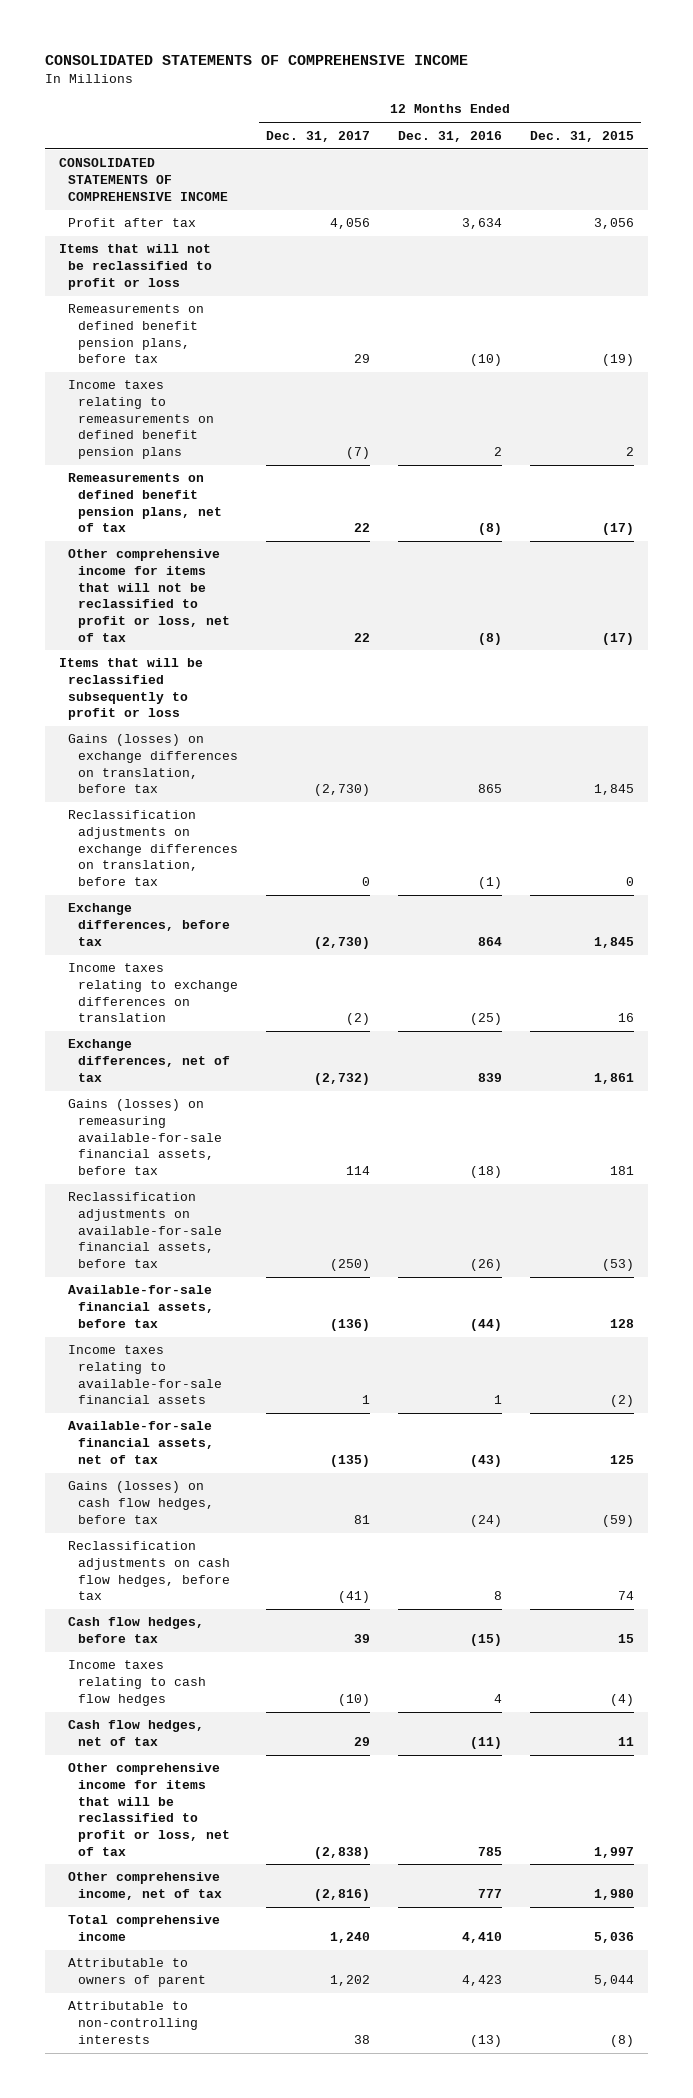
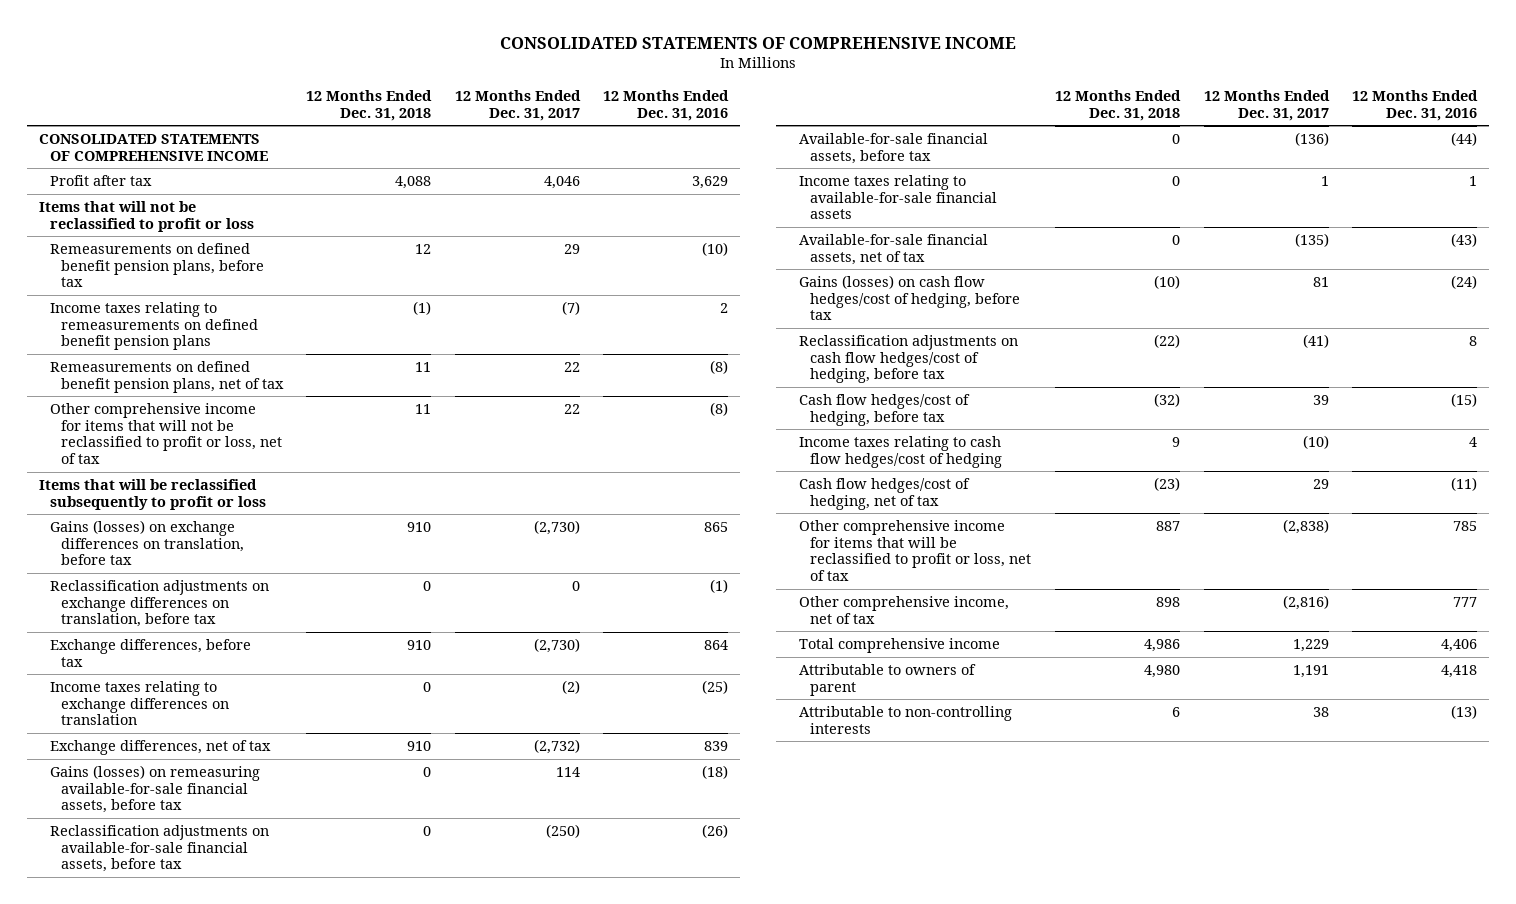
- | 12 Months Ended Dec. 31, 2017 | 12 Months Ended Dec. 31, 2016 | 12 Months Ended Dec. 31, 2015
+ | 12 Months Ended Dec. 31, 2018 | 12 Months Ended Dec. 31, 2017 | 12 Months Ended Dec. 31, 2016
- Profit after tax | 4,056 | 3,634 | 3,056
+ Profit after tax | 4,088 | 4,046 | 3,629
- Gains (losses) on cash flow hedges, before tax | 81 | (24) | (59)
- Reclassification adjustments on cash flow hedges, before tax | (41) | 8 | 74
- Cash flow hedges, before tax | 39 | (15) | 15
- Income taxes relating to cash flow hedges | (10) | 4 | (4)
- Cash flow hedges, net of tax | 29 | (11) | 11
+ Gains (losses) on cash flow hedges/cost of hedging, before tax | (10) | 81 | (24)
+ Reclassification adjustments on cash flow hedges/cost of hedging, before tax | (22) | (41) | 8
+ Cash flow hedges/cost of hedging, before tax | (32) | 39 | (15)
+ Income taxes relating to cash flow hedges/cost of hedging | 9 | (10) | 4
+ Cash flow hedges/cost of hedging, net of tax | (23) | 29 | (11)
- Total comprehensive income | 1,240 | 4,410 | 5,036
- Attributable to owners of parent | 1,202 | 4,423 | 5,044
+ Total comprehensive income | 4,986 | 1,229 | 4,406
+ Attributable to owners of parent | 4,980 | 1,191 | 4,418

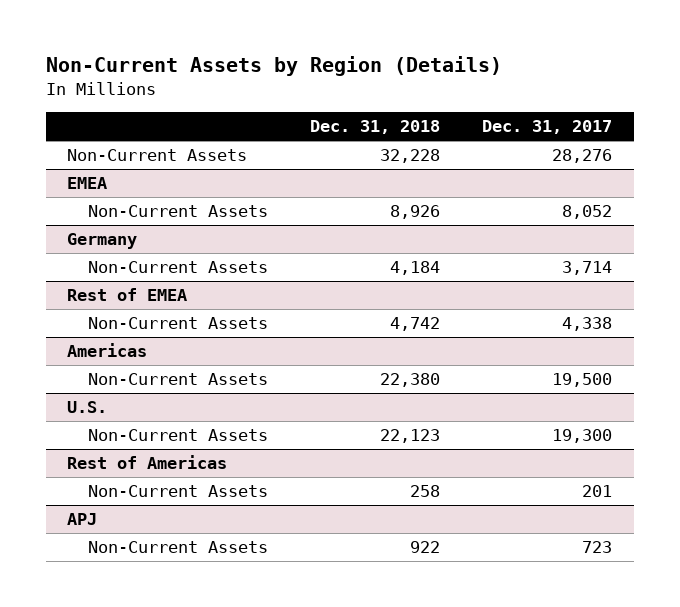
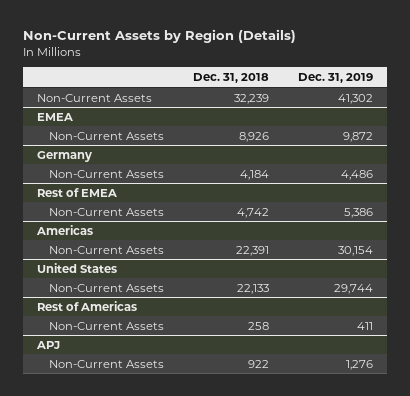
- | Dec. 31, 2018 | Dec. 31, 2017
+ | Dec. 31, 2018 | Dec. 31, 2019
- Non-Current Assets | 32,228 | 28,276
+ Non-Current Assets | 32,239 | 41,302
@ Americas
- Non-Current Assets | 22,380 | 19,500
- U.S.
- Non-Current Assets | 22,123 | 19,300
@ Americas
+ Non-Current Assets | 22,391 | 30,154
+ United States
+ Non-Current Assets | 22,133 | 29,744

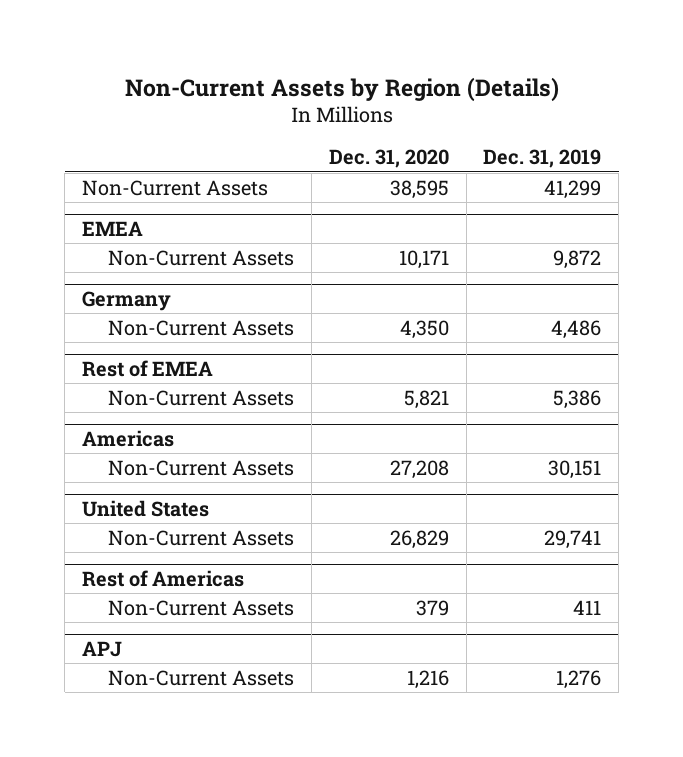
- | Dec. 31, 2018 | Dec. 31, 2019
+ | Dec. 31, 2020 | Dec. 31, 2019
- Non-Current Assets | 32,239 | 41,302
+ Non-Current Assets | 38,595 | 41,299
@ Americas
- Non-Current Assets | 22,391 | 30,154
+ Non-Current Assets | 27,208 | 30,151
@ United States
- Non-Current Assets | 22,133 | 29,744
+ Non-Current Assets | 26,829 | 29,741

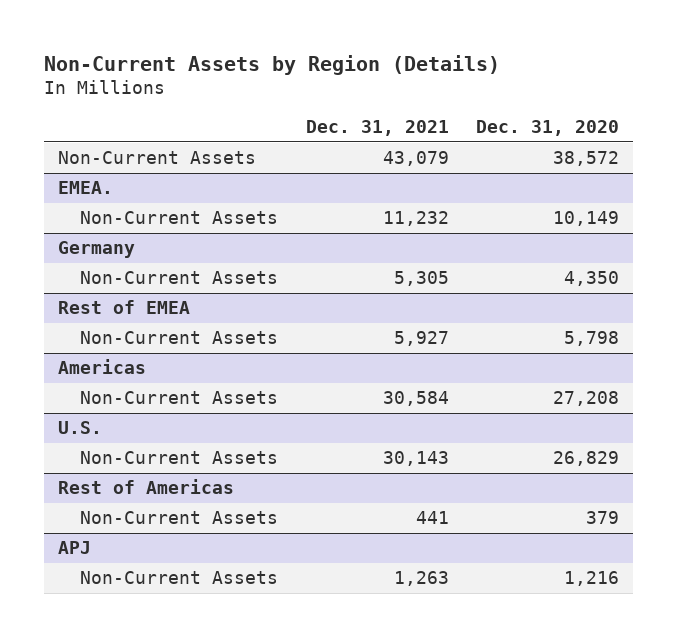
- | Dec. 31, 2020 | Dec. 31, 2019
+ | Dec. 31, 2021 | Dec. 31, 2020
- Non-Current Assets | 38,595 | 41,299
- EMEA
- Non-Current Assets | 10,171 | 9,872
+ Non-Current Assets | 43,079 | 38,572
+ EMEA.
+ Non-Current Assets | 11,232 | 10,149
@ Rest of EMEA
- Non-Current Assets | 5,821 | 5,386
+ Non-Current Assets | 5,927 | 5,798
- United States
+ U.S.

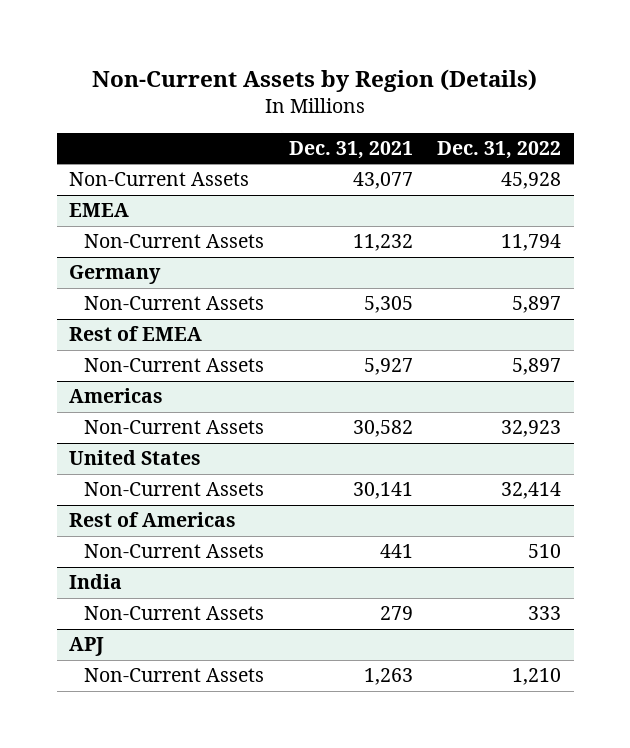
- | Dec. 31, 2021 | Dec. 31, 2020
+ | Dec. 31, 2021 | Dec. 31, 2022
- Non-Current Assets | 43,079 | 38,572
- EMEA.
+ Non-Current Assets | 43,077 | 45,928
+ EMEA
@ Americas
- Non-Current Assets | 30,584 | 27,208
- U.S.
- Non-Current Assets | 30,143 | 26,829
@ Americas
+ Non-Current Assets | 30,582 | 32,923
+ United States
+ Non-Current Assets | 30,141 | 32,414
+ India
+ Non-Current Assets | 279 | 333

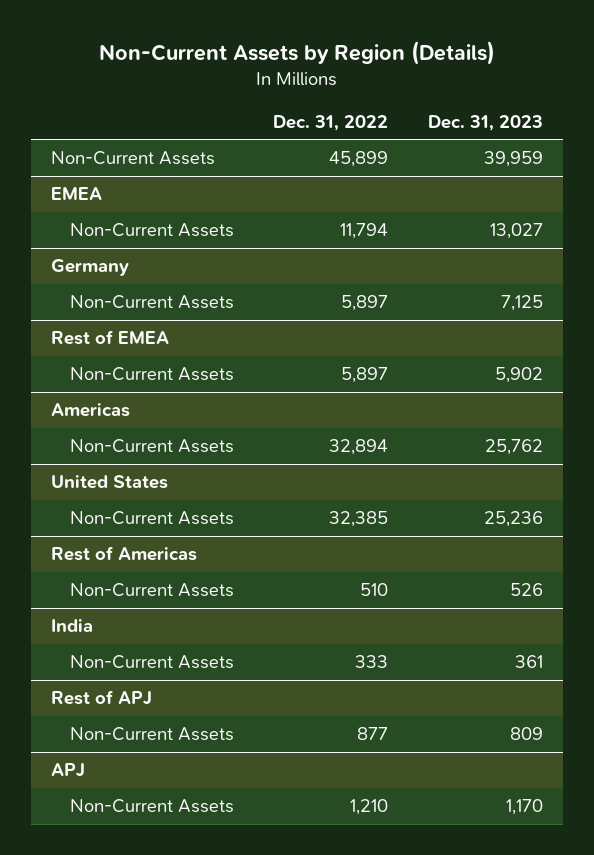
- | Dec. 31, 2021 | Dec. 31, 2022
+ | Dec. 31, 2022 | Dec. 31, 2023
- Non-Current Assets | 43,077 | 45,928
+ Non-Current Assets | 45,899 | 39,959
@ Americas
- Non-Current Assets | 30,582 | 32,923
+ Non-Current Assets | 32,894 | 25,762
@ United States
- Non-Current Assets | 30,141 | 32,414
+ Non-Current Assets | 32,385 | 25,236
+ Rest of APJ
+ Non-Current Assets | 877 | 809

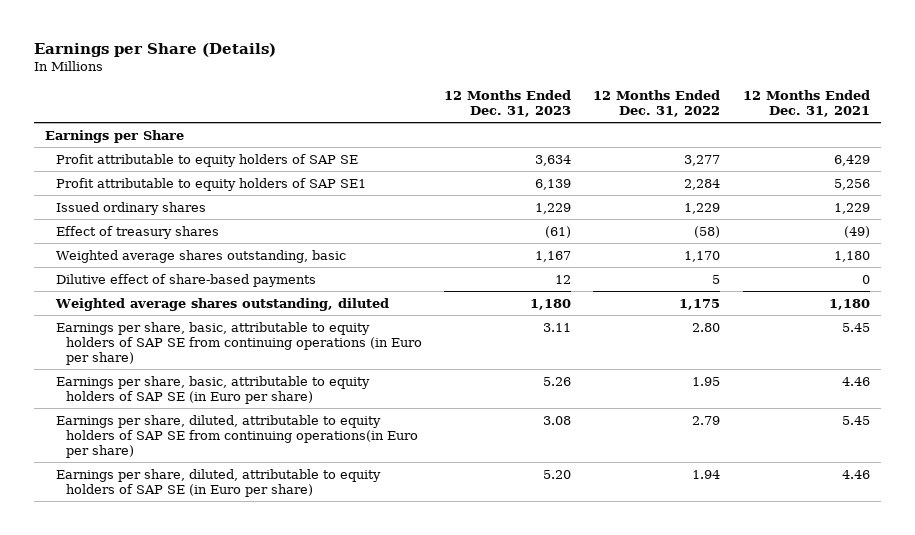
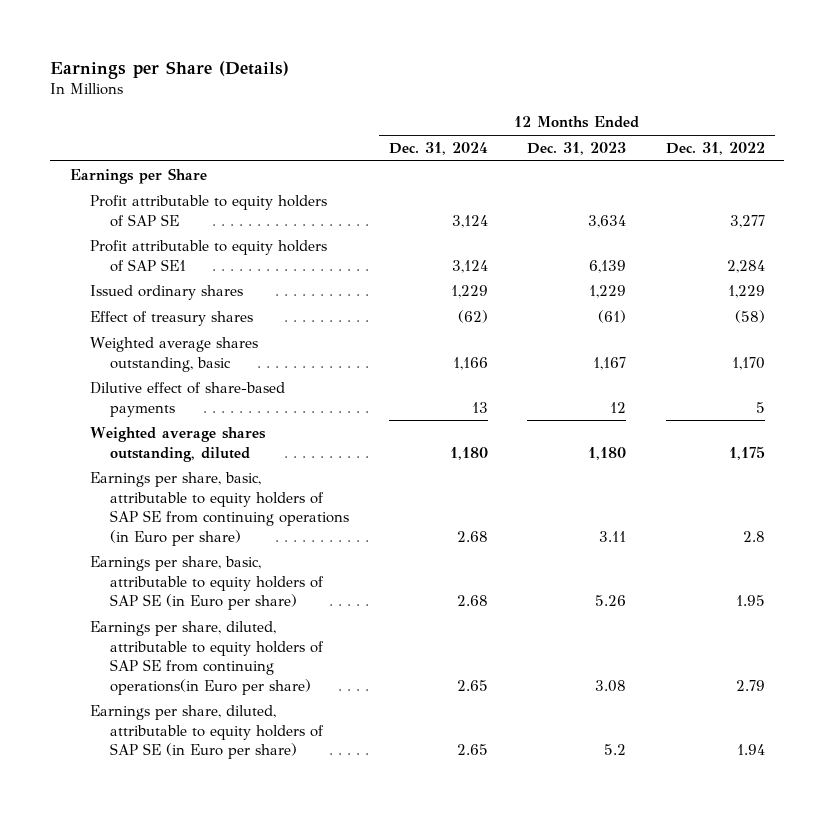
- | 12 Months Ended Dec. 31, 2023 | 12 Months Ended Dec. 31, 2022 | 12 Months Ended Dec. 31, 2021
+ | 12 Months Ended Dec. 31, 2024 | 12 Months Ended Dec. 31, 2023 | 12 Months Ended Dec. 31, 2022
- Earnings per share, basic, attributable to equity holders of SAP SE from continuing operations (in Euro per share) | 3.11 | 2.80 | 5.45
+ Earnings per share, basic, attributable to equity holders of SAP SE from continuing operations (in Euro per share) | 2.68 | 3.11 | 2.8
- Earnings per share, diluted, attributable to equity holders of SAP SE (in Euro per share) | 5.20 | 1.94 | 4.46
+ Earnings per share, diluted, attributable to equity holders of SAP SE (in Euro per share) | 2.65 | 5.2 | 1.94

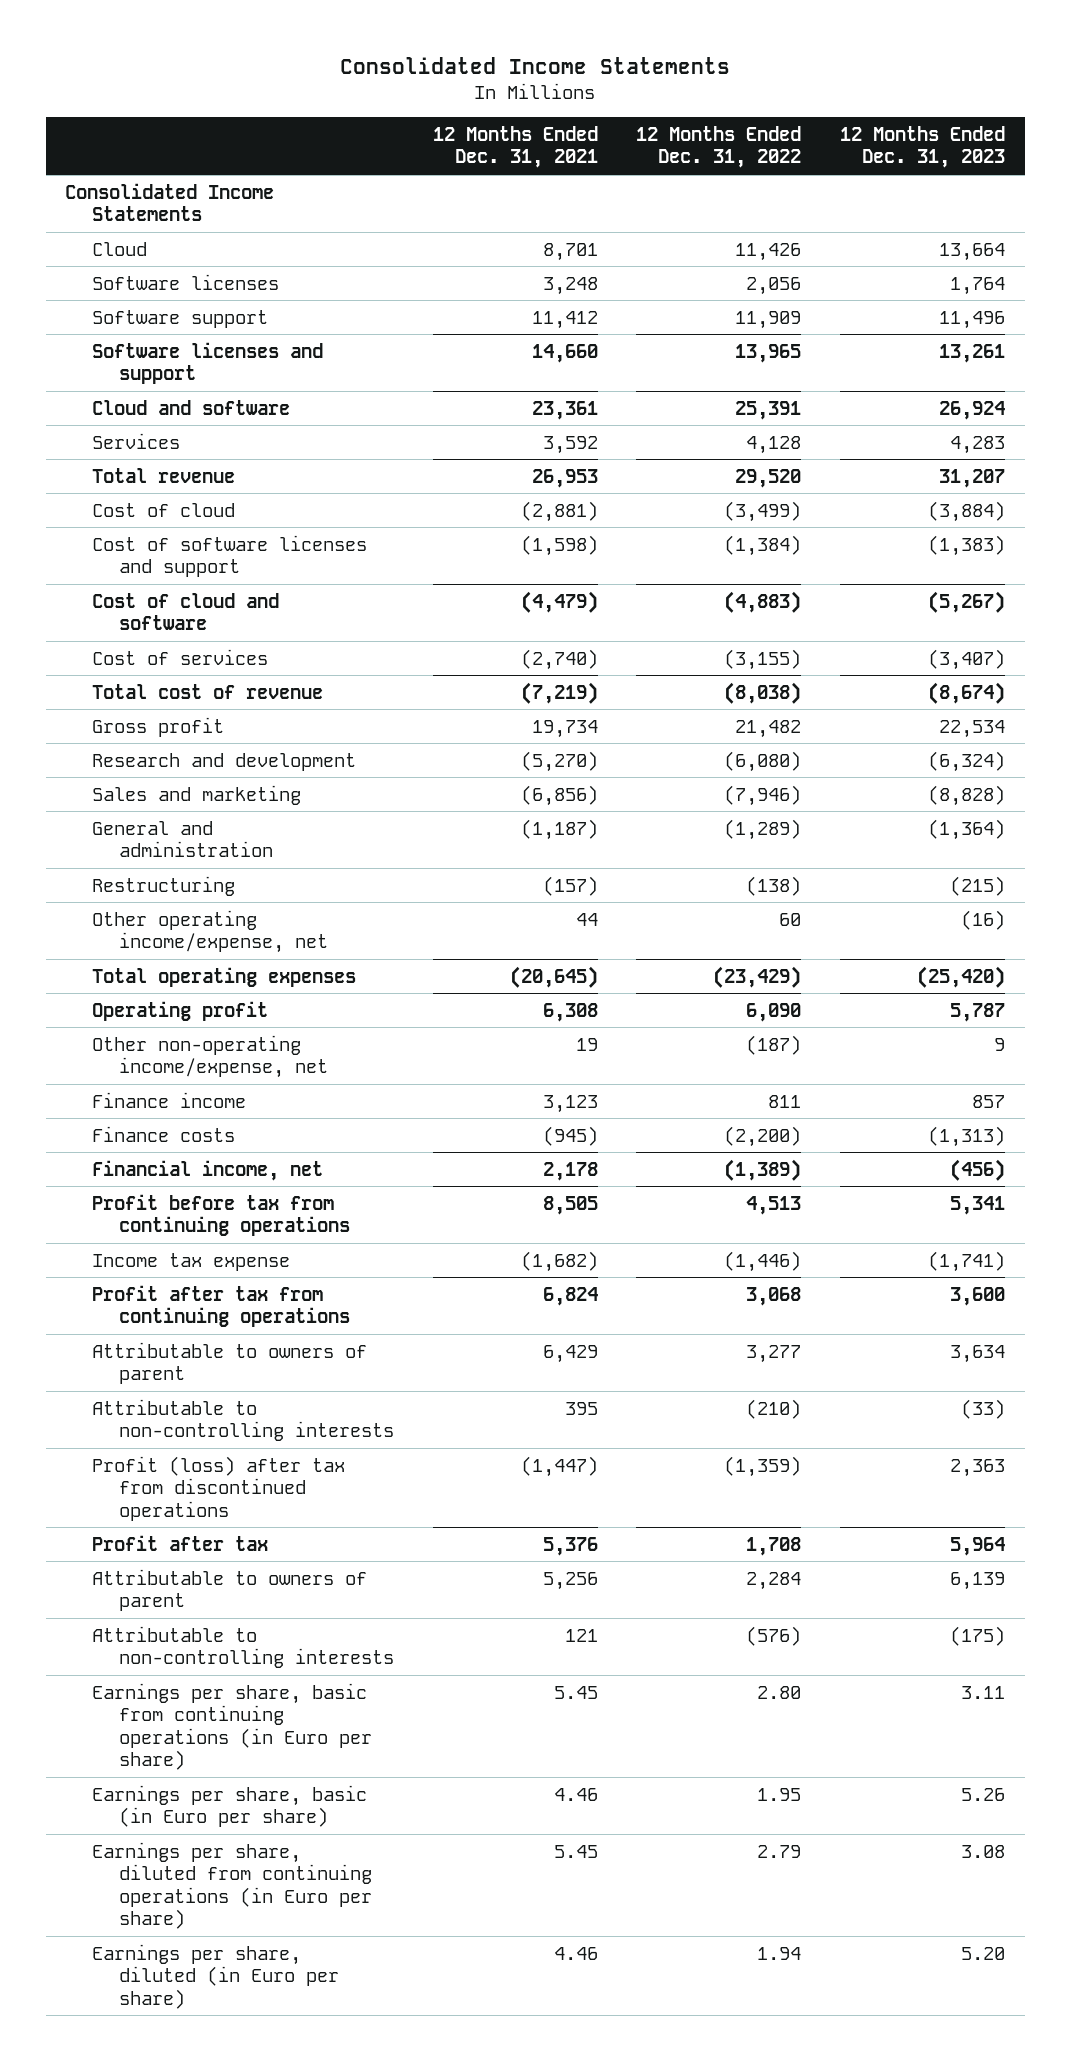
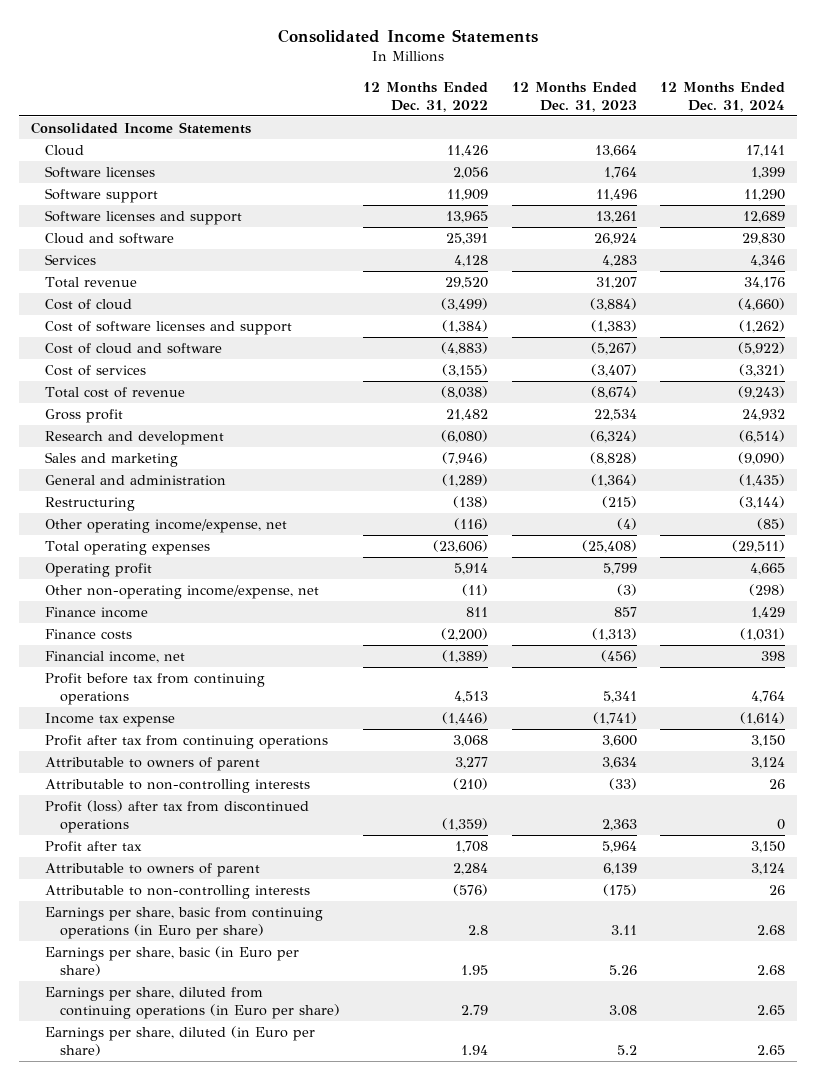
- | 12 Months Ended Dec. 31, 2021 | 12 Months Ended Dec. 31, 2022 | 12 Months Ended Dec. 31, 2023
+ | 12 Months Ended Dec. 31, 2022 | 12 Months Ended Dec. 31, 2023 | 12 Months Ended Dec. 31, 2024
- Other operating income/expense, net | 44 | 60 | (16)
- Total operating expenses | (20,645) | (23,429) | (25,420)
- Operating profit | 6,308 | 6,090 | 5,787
- Other non-operating income/expense, net | 19 | (187) | 9
+ Other operating income/expense, net | (116) | (4) | (85)
+ Total operating expenses | (23,606) | (25,408) | (29,511)
+ Operating profit | 5,914 | 5,799 | 4,665
+ Other non-operating income/expense, net | (11) | (3) | (298)
- Earnings per share, basic from continuing operations (in Euro per share) | 5.45 | 2.80 | 3.11
+ Earnings per share, basic from continuing operations (in Euro per share) | 2.8 | 3.11 | 2.68
- Earnings per share, diluted (in Euro per share) | 4.46 | 1.94 | 5.20
+ Earnings per share, diluted (in Euro per share) | 1.94 | 5.2 | 2.65

